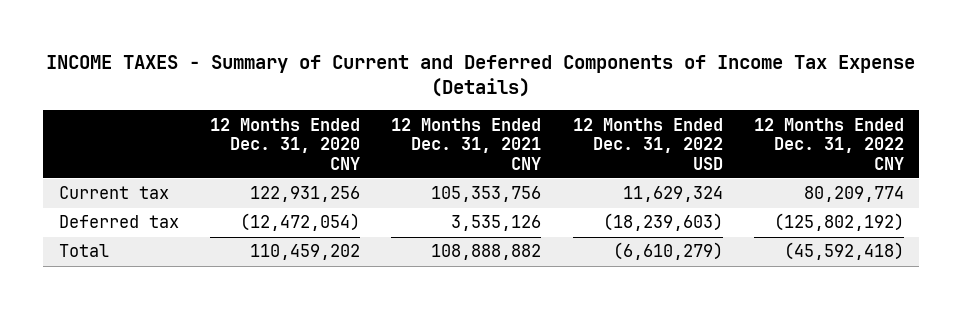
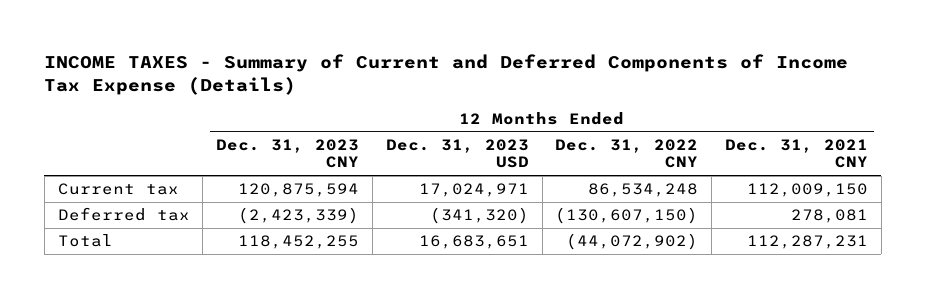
- | 12 Months Ended Dec. 31, 2020 CNY | 12 Months Ended Dec. 31, 2021 CNY | 12 Months Ended Dec. 31, 2022 USD | 12 Months Ended Dec. 31, 2022 CNY
+ | 12 Months Ended Dec. 31, 2023 CNY | 12 Months Ended Dec. 31, 2023 USD | 12 Months Ended Dec. 31, 2022 CNY | 12 Months Ended Dec. 31, 2021 CNY
- Current tax | 122,931,256 | 105,353,756 | 11,629,324 | 80,209,774
- Deferred tax | (12,472,054) | 3,535,126 | (18,239,603) | (125,802,192)
- Total | 110,459,202 | 108,888,882 | (6,610,279) | (45,592,418)
+ Current tax | 120,875,594 | 17,024,971 | 86,534,248 | 112,009,150
+ Deferred tax | (2,423,339) | (341,320) | (130,607,150) | 278,081
+ Total | 118,452,255 | 16,683,651 | (44,072,902) | 112,287,231

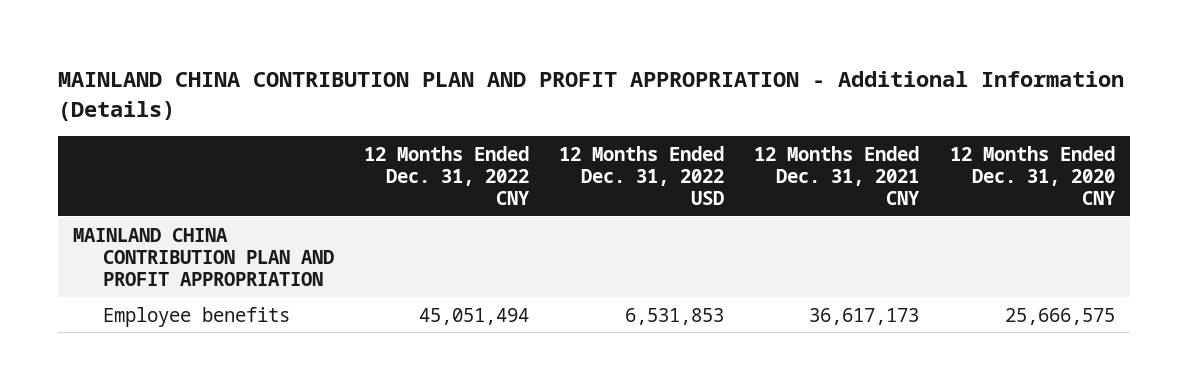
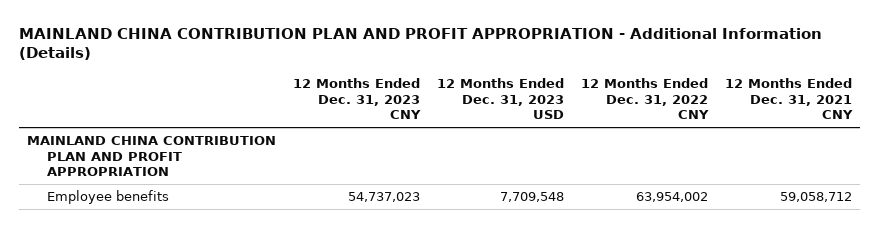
- | 12 Months Ended Dec. 31, 2022 CNY | 12 Months Ended Dec. 31, 2022 USD | 12 Months Ended Dec. 31, 2021 CNY | 12 Months Ended Dec. 31, 2020 CNY
+ | 12 Months Ended Dec. 31, 2023 CNY | 12 Months Ended Dec. 31, 2023 USD | 12 Months Ended Dec. 31, 2022 CNY | 12 Months Ended Dec. 31, 2021 CNY
- Employee benefits | 45,051,494 | 6,531,853 | 36,617,173 | 25,666,575
+ Employee benefits | 54,737,023 | 7,709,548 | 63,954,002 | 59,058,712

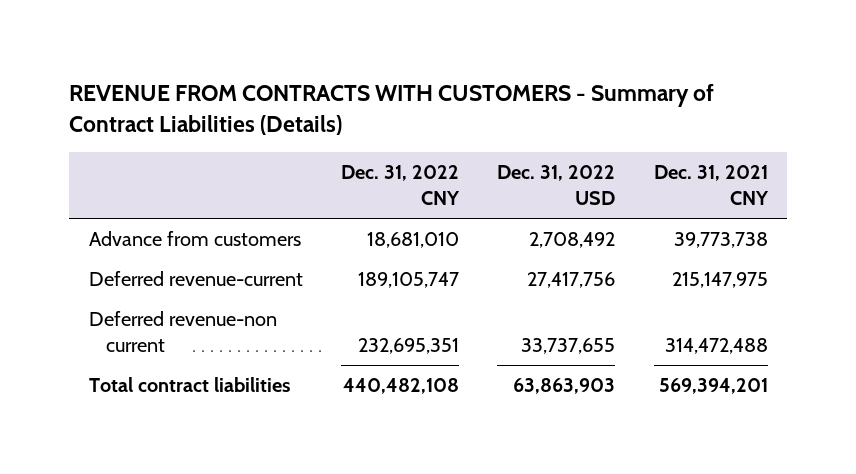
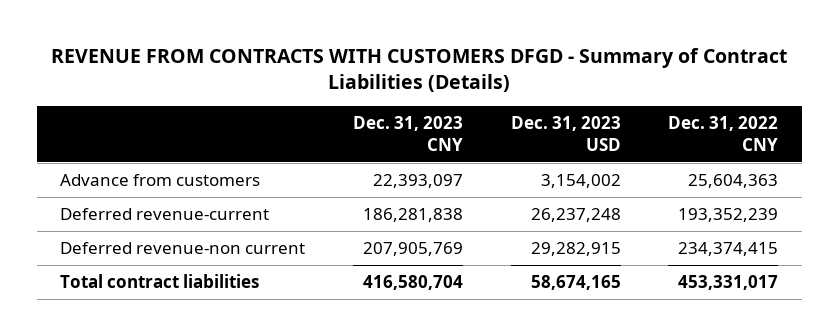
- REVENUE FROM CONTRACTS WITH CUSTOMERS - Summary of Contract Liabilities (Details)
+ REVENUE FROM CONTRACTS WITH CUSTOMERS DFGD - Summary of Contract Liabilities (Details)
- | Dec. 31, 2022 CNY | Dec. 31, 2022 USD | Dec. 31, 2021 CNY
+ | Dec. 31, 2023 CNY | Dec. 31, 2023 USD | Dec. 31, 2022 CNY
- Advance from customers | 18,681,010 | 2,708,492 | 39,773,738
- Deferred revenue-current | 189,105,747 | 27,417,756 | 215,147,975
- Deferred revenue-non current | 232,695,351 | 33,737,655 | 314,472,488
- Total contract liabilities | 440,482,108 | 63,863,903 | 569,394,201
+ Advance from customers | 22,393,097 | 3,154,002 | 25,604,363
+ Deferred revenue-current | 186,281,838 | 26,237,248 | 193,352,239
+ Deferred revenue-non current | 207,905,769 | 29,282,915 | 234,374,415
+ Total contract liabilities | 416,580,704 | 58,674,165 | 453,331,017

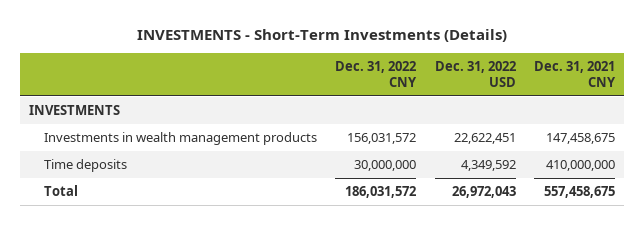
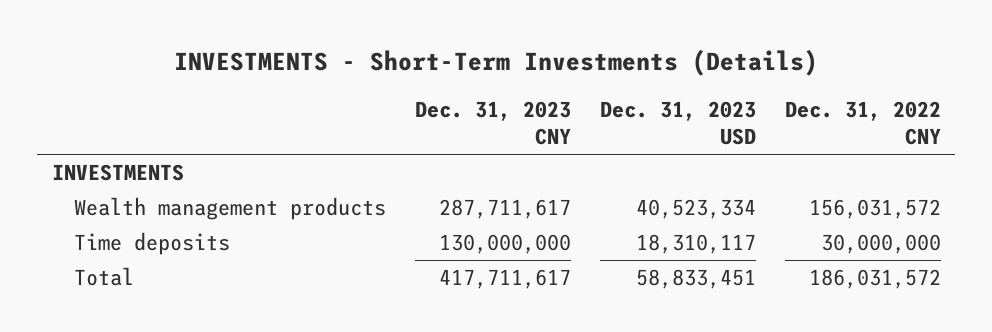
- | Dec. 31, 2022 CNY | Dec. 31, 2022 USD | Dec. 31, 2021 CNY
+ | Dec. 31, 2023 CNY | Dec. 31, 2023 USD | Dec. 31, 2022 CNY
- Investments in wealth management products | 156,031,572 | 22,622,451 | 147,458,675
+ Wealth management products | 287,711,617 | 40,523,334 | 156,031,572

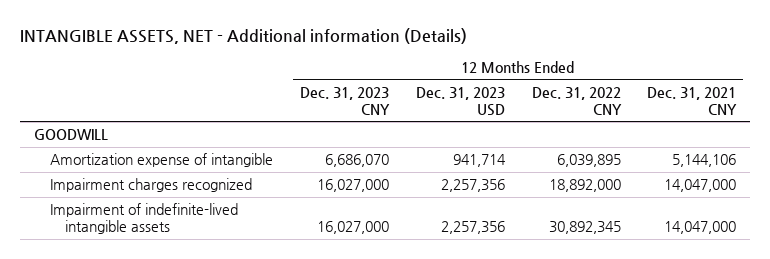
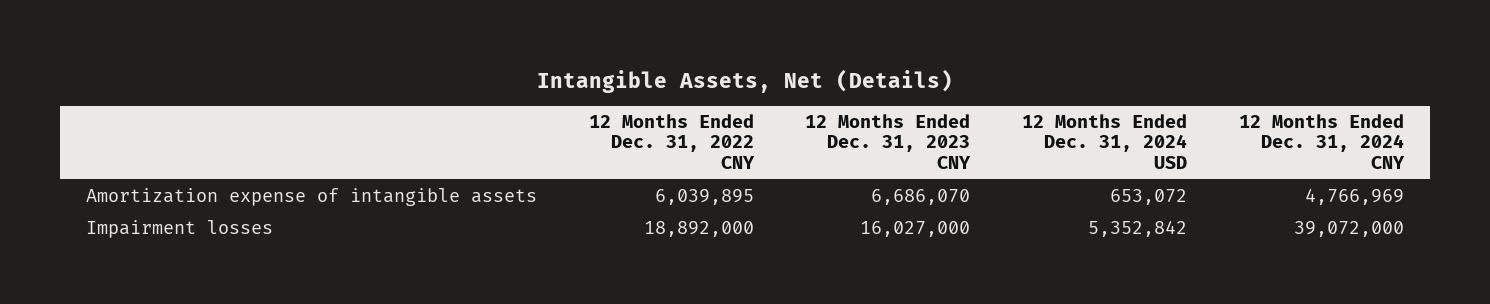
- INTANGIBLE ASSETS, NET - Additional information (Details)
+ Intangible Assets, Net (Details)
- | 12 Months Ended Dec. 31, 2023 CNY | 12 Months Ended Dec. 31, 2023 USD | 12 Months Ended Dec. 31, 2022 CNY | 12 Months Ended Dec. 31, 2021 CNY
+ | 12 Months Ended Dec. 31, 2022 CNY | 12 Months Ended Dec. 31, 2023 CNY | 12 Months Ended Dec. 31, 2024 USD | 12 Months Ended Dec. 31, 2024 CNY
- GOODWILL
- Amortization expense of intangible | 6,686,070 | 941,714 | 6,039,895 | 5,144,106
- Impairment charges recognized | 16,027,000 | 2,257,356 | 18,892,000 | 14,047,000
- Impairment of indefinite-lived intangible assets | 16,027,000 | 2,257,356 | 30,892,345 | 14,047,000
+ Amortization expense of intangible assets | 6,039,895 | 6,686,070 | 653,072 | 4,766,969
+ Impairment losses | 18,892,000 | 16,027,000 | 5,352,842 | 39,072,000

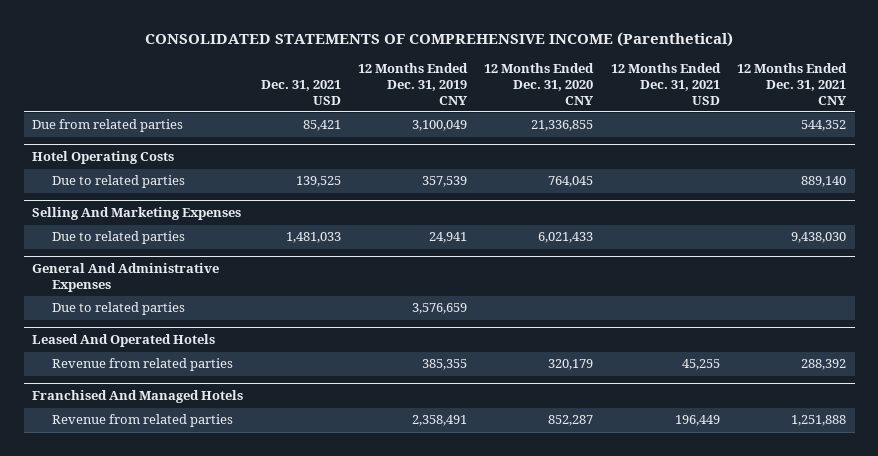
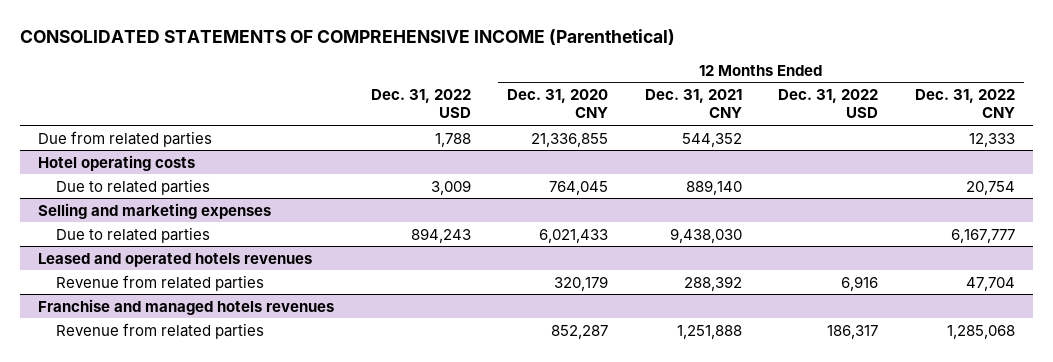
- | Dec. 31, 2021 USD | 12 Months Ended Dec. 31, 2019 CNY | 12 Months Ended Dec. 31, 2020 CNY | 12 Months Ended Dec. 31, 2021 USD | 12 Months Ended Dec. 31, 2021 CNY
+ | Dec. 31, 2022 USD | 12 Months Ended Dec. 31, 2020 CNY | 12 Months Ended Dec. 31, 2021 CNY | 12 Months Ended Dec. 31, 2022 USD | 12 Months Ended Dec. 31, 2022 CNY
- Hotel Operating Costs
+ Hotel operating costs
- Selling And Marketing Expenses
+ Selling and marketing expenses
- General And Administrative Expenses
- Due to related parties | | 3,576,659 | | |
- Leased And Operated Hotels
+ Leased and operated hotels revenues
- Franchised And Managed Hotels
+ Franchise and managed hotels revenues

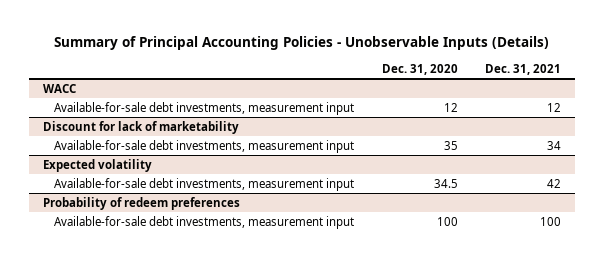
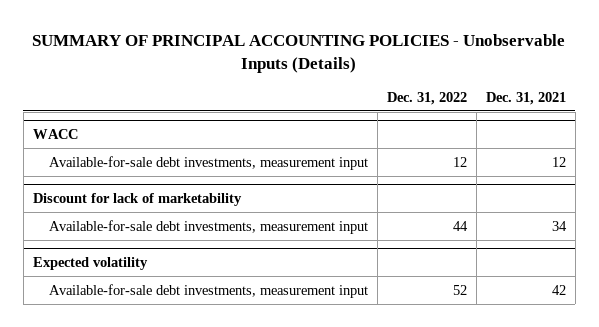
- Summary of Principal Accounting Policies - Unobservable Inputs (Details)
+ SUMMARY OF PRINCIPAL ACCOUNTING POLICIES - Unobservable Inputs (Details)
- | Dec. 31, 2020 | Dec. 31, 2021
+ | Dec. 31, 2022 | Dec. 31, 2021
- Probability of redeem preferences
- Available-for-sale debt investments, measurement input | 100 | 100

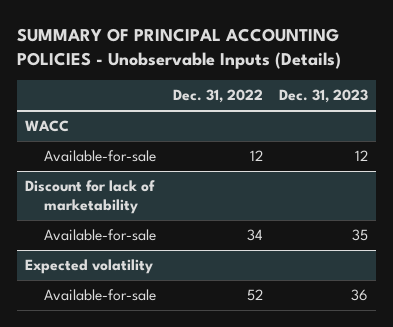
- | Dec. 31, 2022 | Dec. 31, 2021
+ | Dec. 31, 2022 | Dec. 31, 2023
@ WACC
- Available-for-sale debt investments, measurement input | 12 | 12
+ Available-for-sale | 12 | 12
@ Discount for lack of marketability
- Available-for-sale debt investments, measurement input | 44 | 34
+ Available-for-sale | 34 | 35
@ Expected volatility
- Available-for-sale debt investments, measurement input | 52 | 42
+ Available-for-sale | 52 | 36

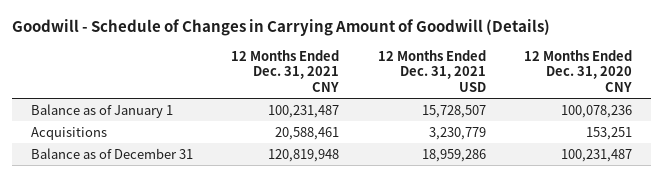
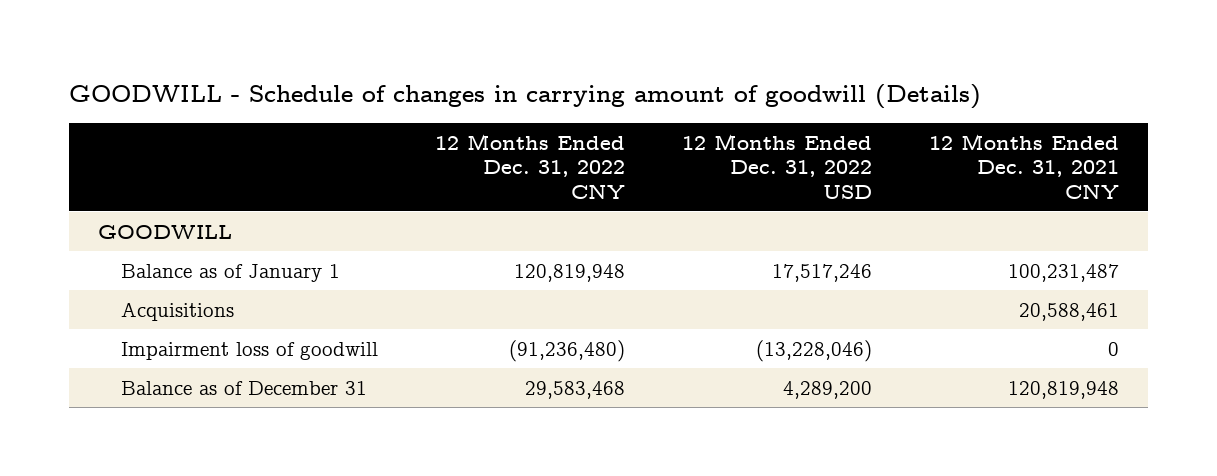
- Goodwill - Schedule of Changes in Carrying Amount of Goodwill (Details)
+ GOODWILL - Schedule of changes in carrying amount of goodwill (Details)
- | 12 Months Ended Dec. 31, 2021 CNY | 12 Months Ended Dec. 31, 2021 USD | 12 Months Ended Dec. 31, 2020 CNY
+ | 12 Months Ended Dec. 31, 2022 CNY | 12 Months Ended Dec. 31, 2022 USD | 12 Months Ended Dec. 31, 2021 CNY
+ GOODWILL
+ Impairment loss of goodwill | (91,236,480) | (13,228,046) | 0

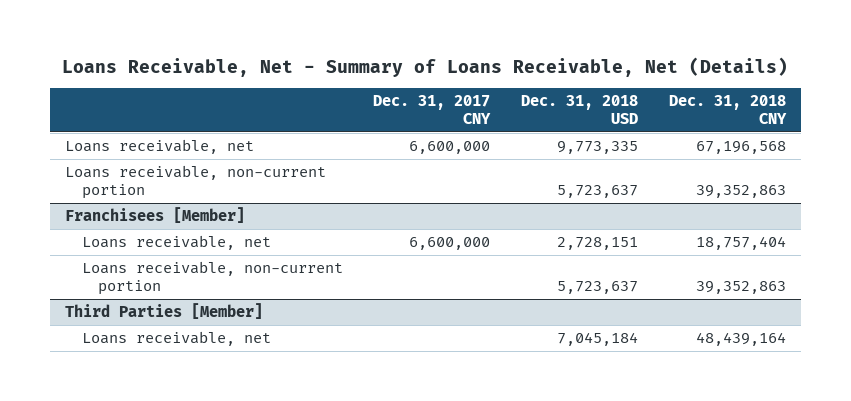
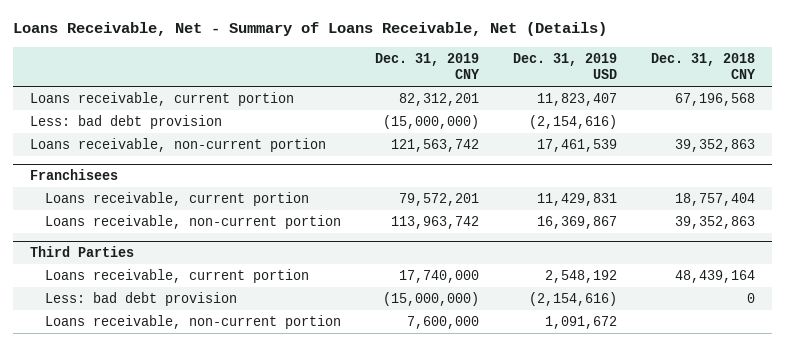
- | Dec. 31, 2017 CNY | Dec. 31, 2018 USD | Dec. 31, 2018 CNY
+ | Dec. 31, 2019 CNY | Dec. 31, 2019 USD | Dec. 31, 2018 CNY
- Loans receivable, net | 6,600,000 | 9,773,335 | 67,196,568
+ Loans receivable, current portion | 82,312,201 | 11,823,407 | 67,196,568
+ Less: bad debt provision | (15,000,000) | (2,154,616) |
- Franchisees [Member]
- Loans receivable, net | 6,600,000 | 2,728,151 | 18,757,404
+ Franchisees
+ Loans receivable, current portion | 79,572,201 | 11,429,831 | 18,757,404
- Third Parties [Member]
- Loans receivable, net | | 7,045,184 | 48,439,164
+ Third Parties
+ Loans receivable, current portion | 17,740,000 | 2,548,192 | 48,439,164
+ Less: bad debt provision | (15,000,000) | (2,154,616) | 0
+ Loans receivable, non-current portion | 7,600,000 | 1,091,672 |

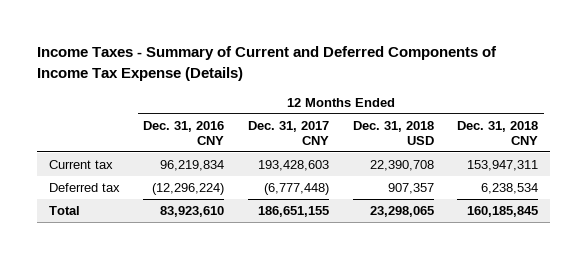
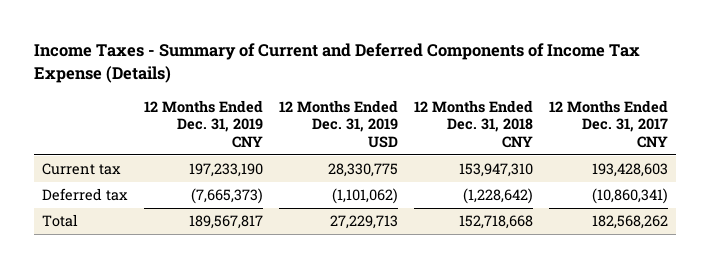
- | 12 Months Ended Dec. 31, 2016 CNY | 12 Months Ended Dec. 31, 2017 CNY | 12 Months Ended Dec. 31, 2018 USD | 12 Months Ended Dec. 31, 2018 CNY
+ | 12 Months Ended Dec. 31, 2019 CNY | 12 Months Ended Dec. 31, 2019 USD | 12 Months Ended Dec. 31, 2018 CNY | 12 Months Ended Dec. 31, 2017 CNY
- Current tax | 96,219,834 | 193,428,603 | 22,390,708 | 153,947,311
- Deferred tax | (12,296,224) | (6,777,448) | 907,357 | 6,238,534
- Total | 83,923,610 | 186,651,155 | 23,298,065 | 160,185,845
+ Current tax | 197,233,190 | 28,330,775 | 153,947,310 | 193,428,603
+ Deferred tax | (7,665,373) | (1,101,062) | (1,228,642) | (10,860,341)
+ Total | 189,567,817 | 27,229,713 | 152,718,668 | 182,568,262

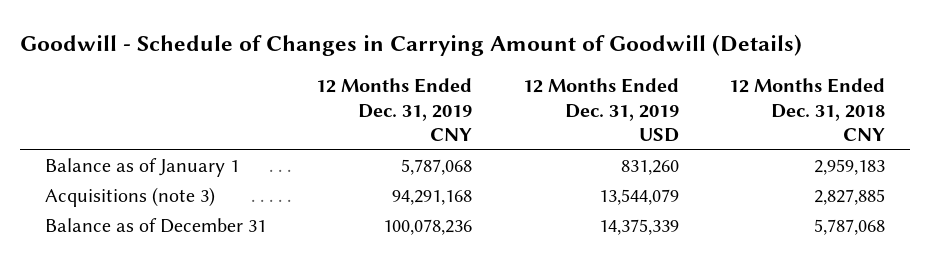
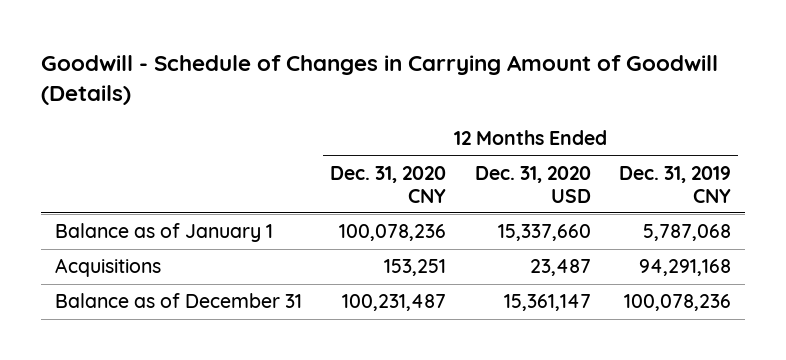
- | 12 Months Ended Dec. 31, 2019 CNY | 12 Months Ended Dec. 31, 2019 USD | 12 Months Ended Dec. 31, 2018 CNY
+ | 12 Months Ended Dec. 31, 2020 CNY | 12 Months Ended Dec. 31, 2020 USD | 12 Months Ended Dec. 31, 2019 CNY
- Acquisitions (note 3) | 94,291,168 | 13,544,079 | 2,827,885
+ Acquisitions | 153,251 | 23,487 | 94,291,168

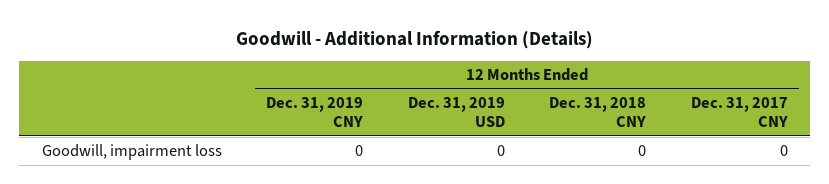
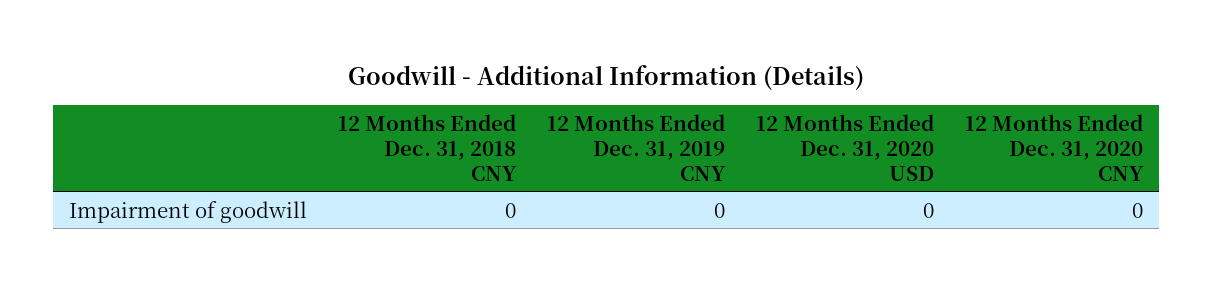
- | 12 Months Ended Dec. 31, 2019 CNY | 12 Months Ended Dec. 31, 2019 USD | 12 Months Ended Dec. 31, 2018 CNY | 12 Months Ended Dec. 31, 2017 CNY
+ | 12 Months Ended Dec. 31, 2018 CNY | 12 Months Ended Dec. 31, 2019 CNY | 12 Months Ended Dec. 31, 2020 USD | 12 Months Ended Dec. 31, 2020 CNY
- Goodwill, impairment loss | 0 | 0 | 0 | 0
+ Impairment of goodwill | 0 | 0 | 0 | 0

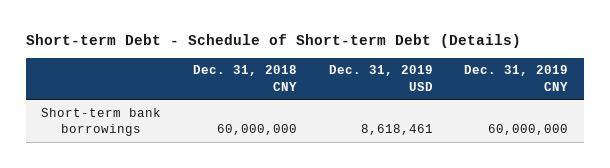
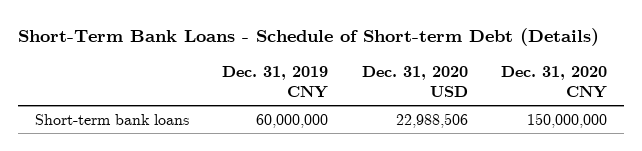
- Short-term Debt - Schedule of Short-term Debt (Details)
+ Short-Term Bank Loans - Schedule of Short-term Debt (Details)
- | Dec. 31, 2018 CNY | Dec. 31, 2019 USD | Dec. 31, 2019 CNY
+ | Dec. 31, 2019 CNY | Dec. 31, 2020 USD | Dec. 31, 2020 CNY
- Short-term bank borrowings | 60,000,000 | 8,618,461 | 60,000,000
+ Short-term bank loans | 60,000,000 | 22,988,506 | 150,000,000

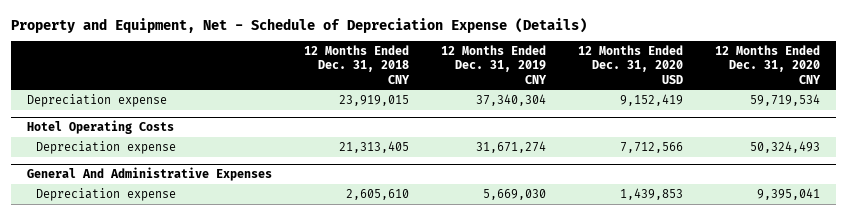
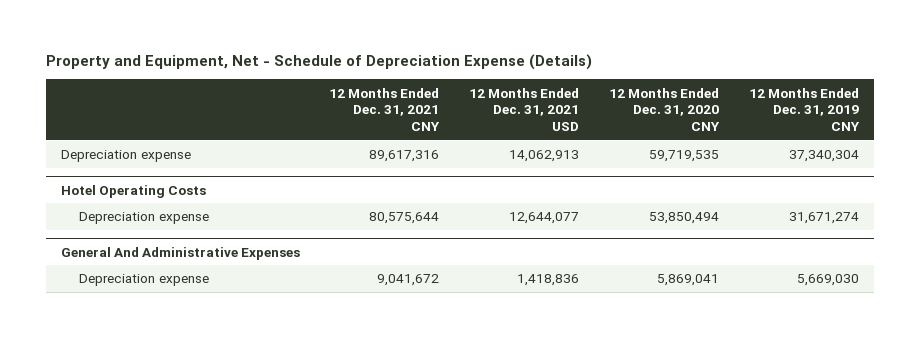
- | 12 Months Ended Dec. 31, 2018 CNY | 12 Months Ended Dec. 31, 2019 CNY | 12 Months Ended Dec. 31, 2020 USD | 12 Months Ended Dec. 31, 2020 CNY
+ | 12 Months Ended Dec. 31, 2021 CNY | 12 Months Ended Dec. 31, 2021 USD | 12 Months Ended Dec. 31, 2020 CNY | 12 Months Ended Dec. 31, 2019 CNY
- Depreciation expense | 23,919,015 | 37,340,304 | 9,152,419 | 59,719,534
+ Depreciation expense | 89,617,316 | 14,062,913 | 59,719,535 | 37,340,304
@ Hotel Operating Costs
- Depreciation expense | 21,313,405 | 31,671,274 | 7,712,566 | 50,324,493
+ Depreciation expense | 80,575,644 | 12,644,077 | 53,850,494 | 31,671,274
@ General And Administrative Expenses
- Depreciation expense | 2,605,610 | 5,669,030 | 1,439,853 | 9,395,041
+ Depreciation expense | 9,041,672 | 1,418,836 | 5,869,041 | 5,669,030

